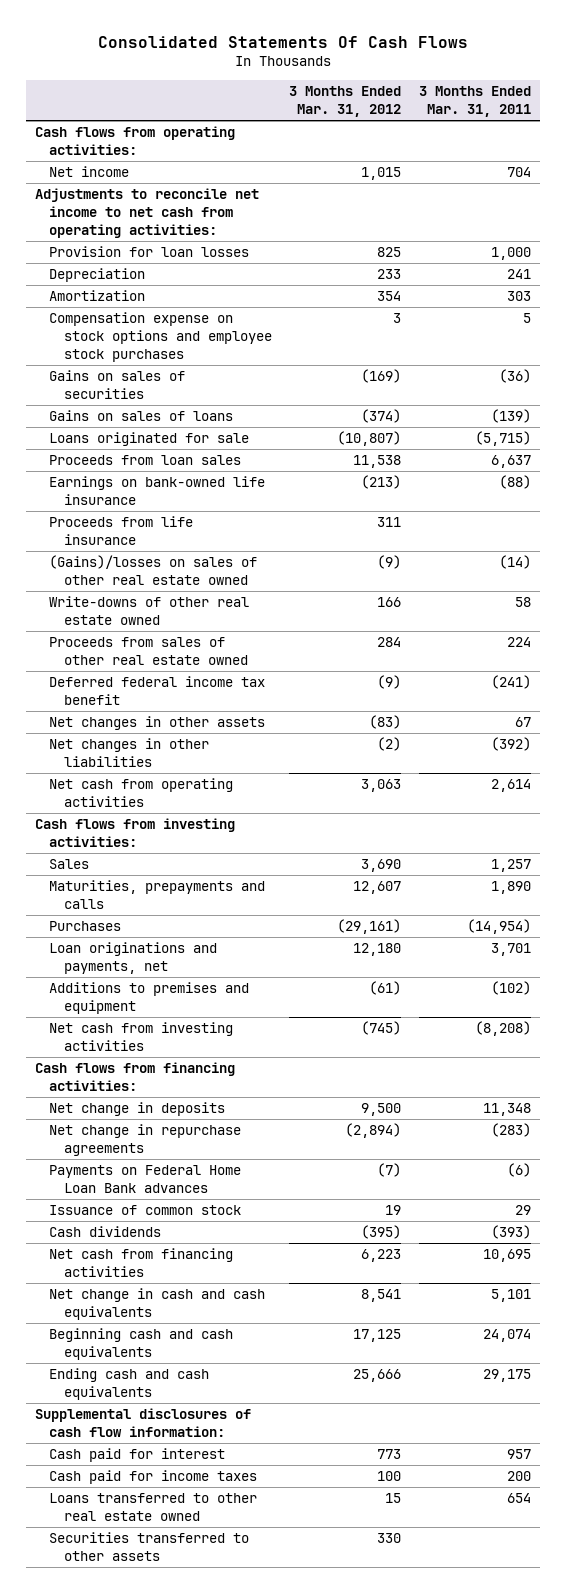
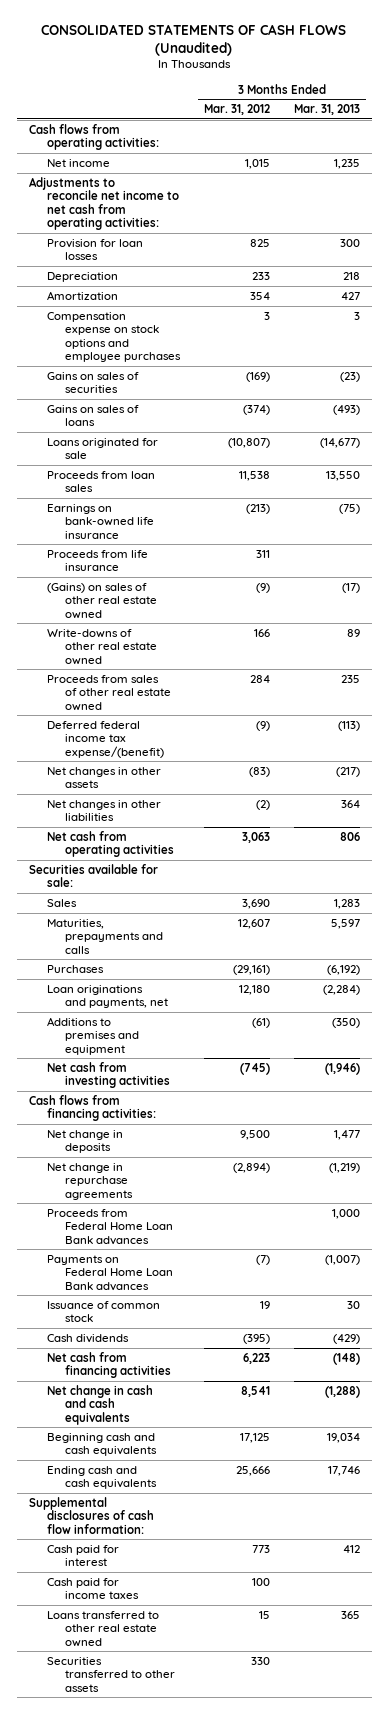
- Consolidated Statements Of Cash Flows
+ CONSOLIDATED STATEMENTS OF CASH FLOWS (Unaudited)
- | 3 Months Ended Mar. 31, 2012 | 3 Months Ended Mar. 31, 2011
+ | 3 Months Ended Mar. 31, 2012 | 3 Months Ended Mar. 31, 2013
- Compensation expense on stock options and employee stock purchases | 3 | 5
+ Compensation expense on stock options and employee purchases | 3 | 3
- (Gains)/losses on sales of other real estate owned | (9) | (14)
+ (Gains) on sales of other real estate owned | (9) | (17)
- Deferred federal income tax benefit | (9) | (241)
+ Deferred federal income tax expense/(benefit) | (9) | (113)
- Cash flows from investing activities:
+ Securities available for sale:
+ Proceeds from Federal Home Loan Bank advances | | 1,000

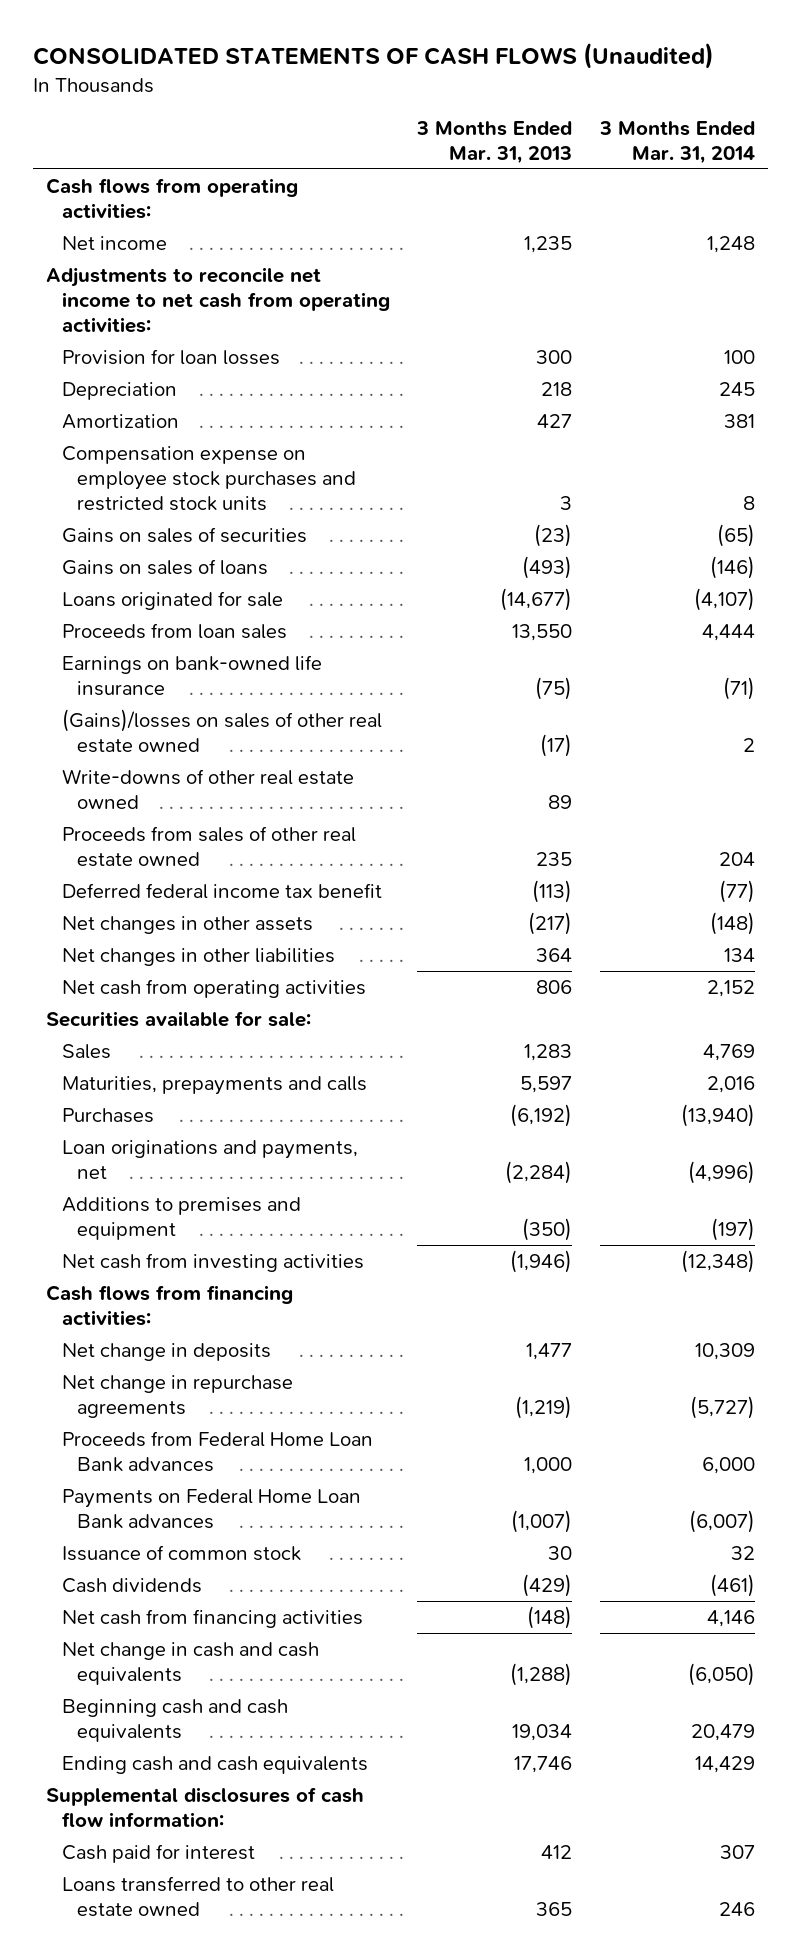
- | 3 Months Ended Mar. 31, 2012 | 3 Months Ended Mar. 31, 2013
+ | 3 Months Ended Mar. 31, 2013 | 3 Months Ended Mar. 31, 2014
- Compensation expense on stock options and employee purchases | 3 | 3
+ Compensation expense on employee stock purchases and restricted stock units | 3 | 8
- Proceeds from life insurance | 311 |
- (Gains) on sales of other real estate owned | (9) | (17)
+ (Gains)/losses on sales of other real estate owned | (17) | 2
- Deferred federal income tax expense/(benefit) | (9) | (113)
+ Deferred federal income tax benefit | (113) | (77)
- Cash paid for income taxes | 100 |
- Securities transferred to other assets | 330 |

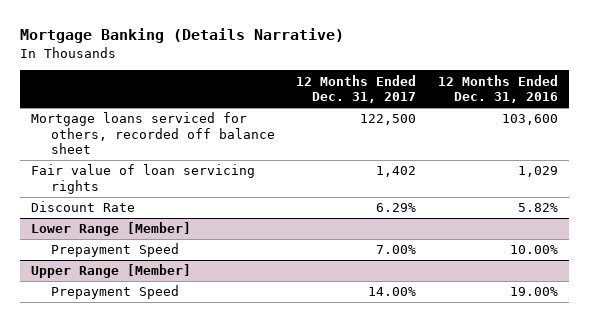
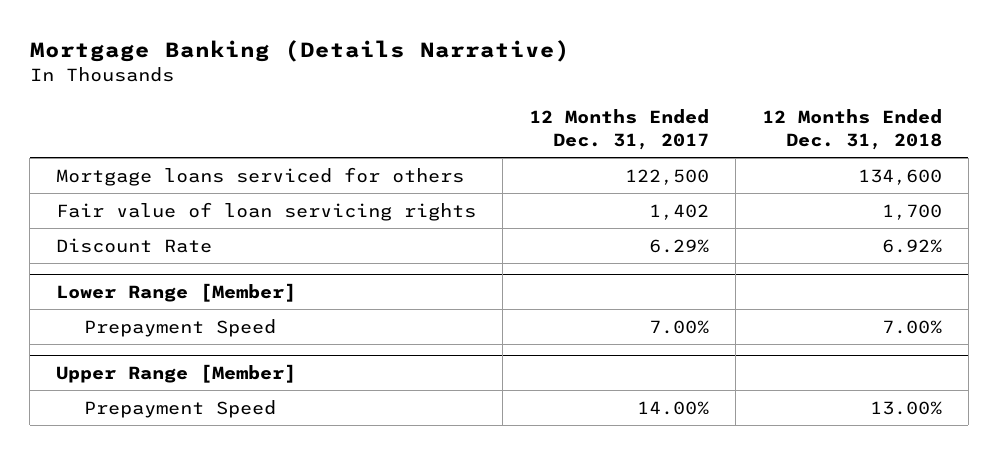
- | 12 Months Ended Dec. 31, 2017 | 12 Months Ended Dec. 31, 2016
+ | 12 Months Ended Dec. 31, 2017 | 12 Months Ended Dec. 31, 2018
- Mortgage loans serviced for others, recorded off balance sheet | 122,500 | 103,600
+ Mortgage loans serviced for others | 122,500 | 134,600

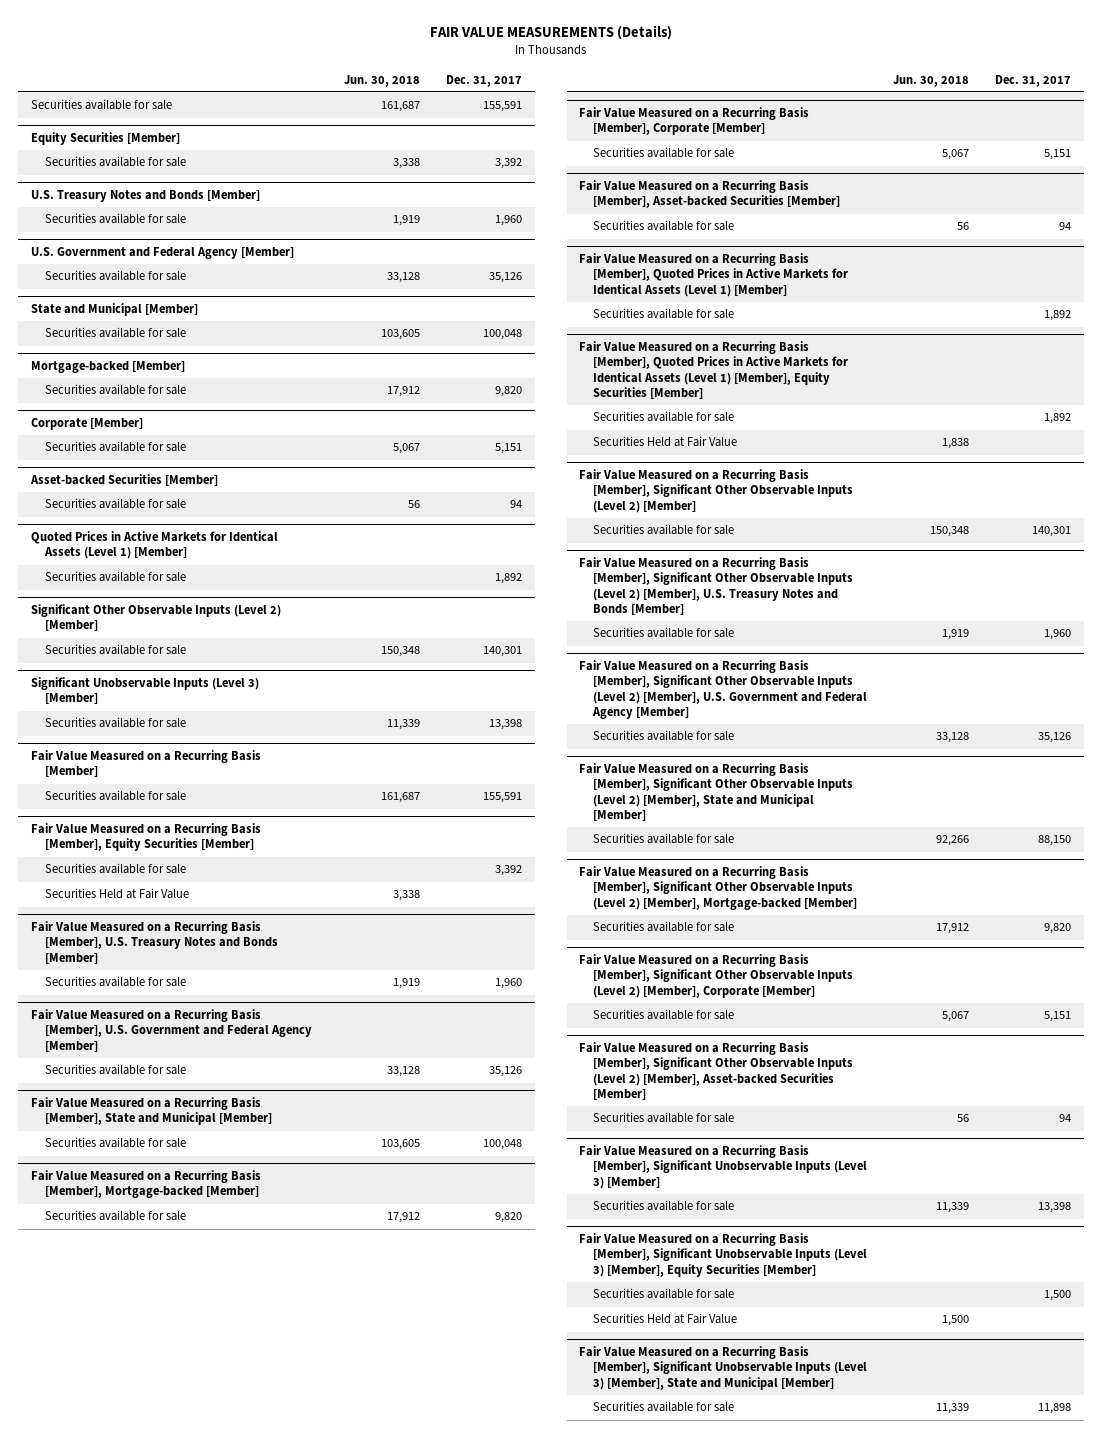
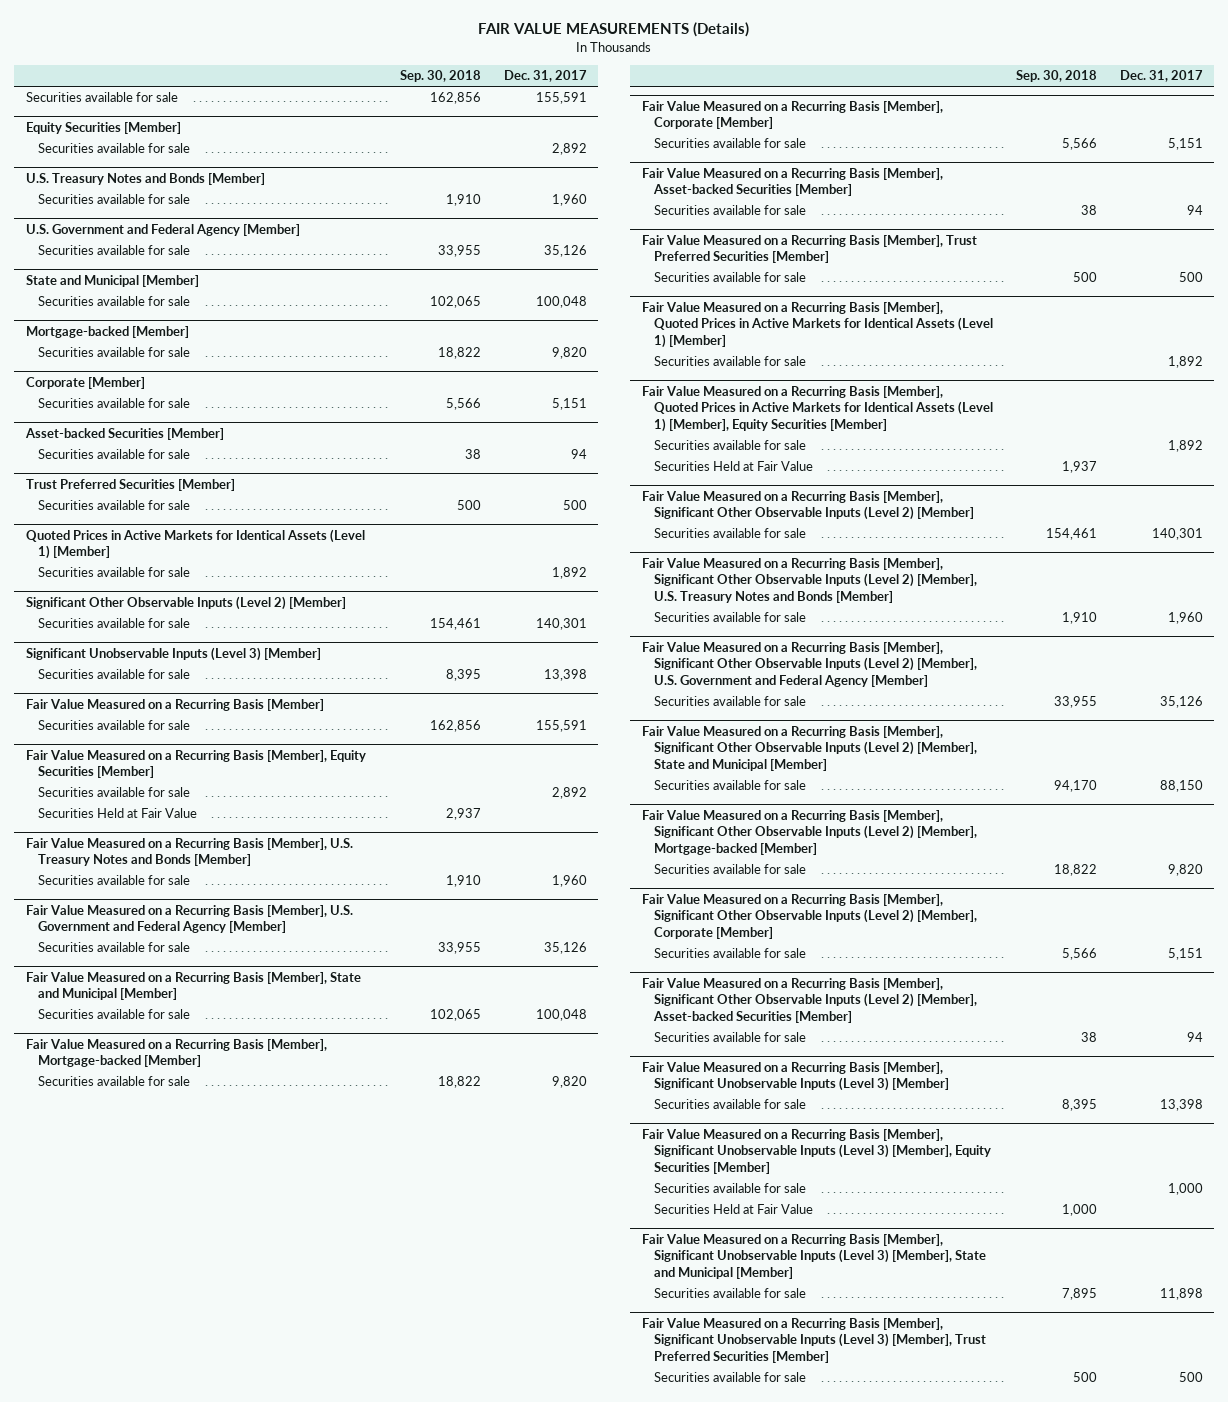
- | Jun. 30, 2018 | Dec. 31, 2017
+ | Sep. 30, 2018 | Dec. 31, 2017
@ Equity Securities [Member]
- Securities available for sale | 3,338 | 3,392
+ Securities available for sale | | 2,892
+ Trust Preferred Securities [Member]
+ Securities available for sale | 500 | 500
@ Fair Value Measured on a Recurring Basis [Member], Equity Securities [Member]
- Securities available for sale | | 3,392
+ Securities available for sale | | 2,892
+ Fair Value Measured on a Recurring Basis [Member], Trust Preferred Securities [Member]
+ Securities available for sale | 500 | 500
@ Fair Value Measured on a Recurring Basis [Member], Significant Unobservable Inputs (Level 3) [Member], Equity Securities [Member]
- Securities available for sale | | 1,500
+ Securities available for sale | | 1,000
+ Fair Value Measured on a Recurring Basis [Member], Significant Unobservable Inputs (Level 3) [Member], Trust Preferred Securities [Member]
+ Securities available for sale | 500 | 500

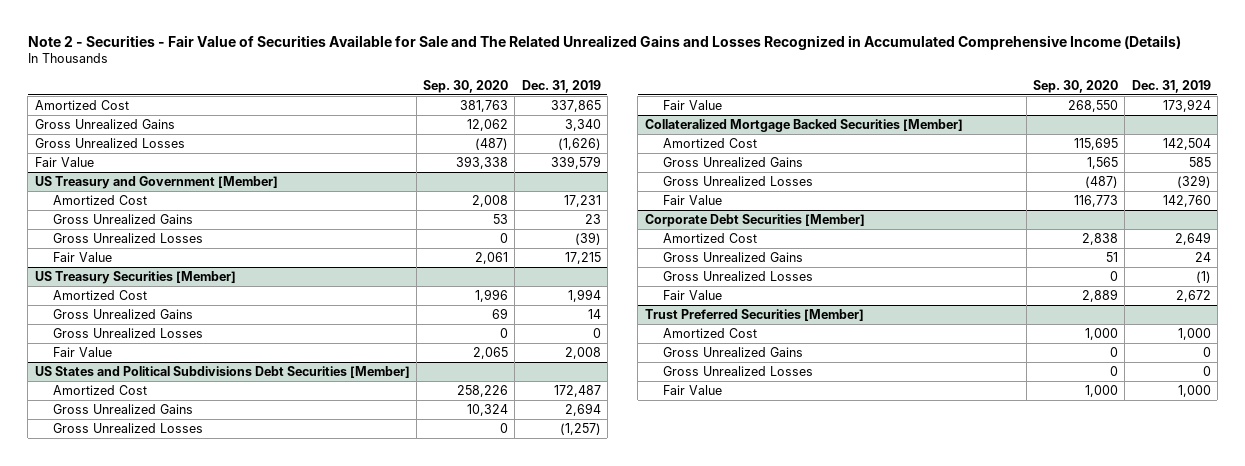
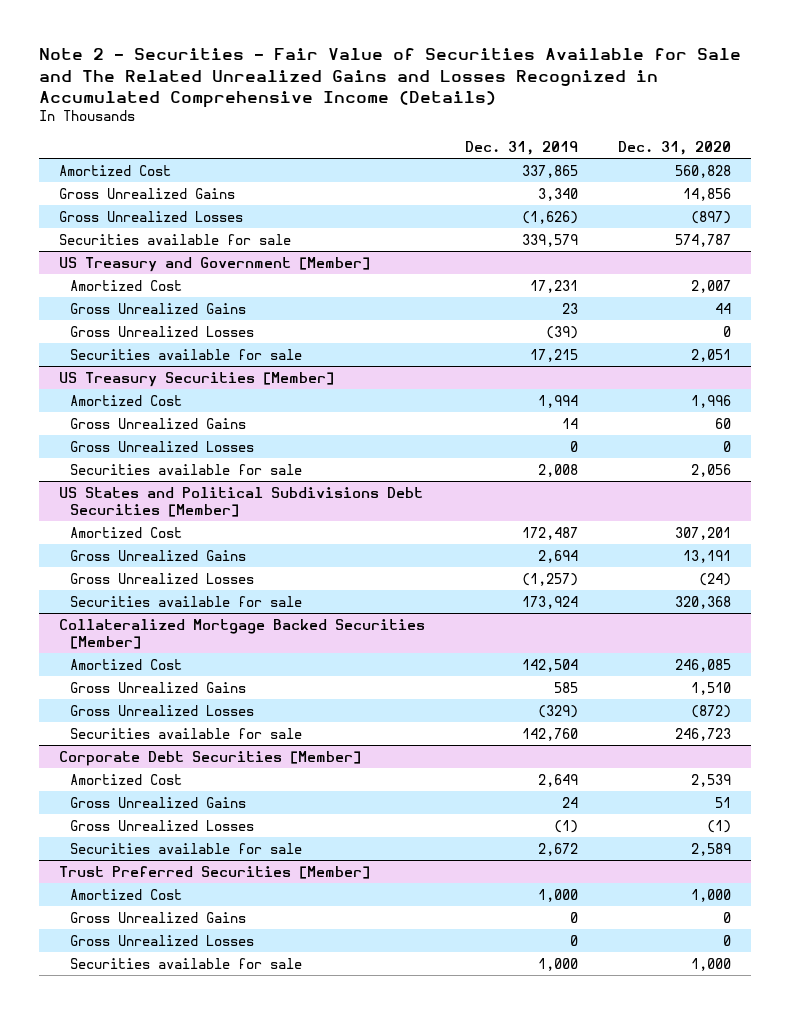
- | Sep. 30, 2020 | Dec. 31, 2019
+ | Dec. 31, 2019 | Dec. 31, 2020
- Fair Value | 393,338 | 339,579
+ Securities available for sale | 339,579 | 574,787
@ US Treasury and Government [Member]
- Fair Value | 2,061 | 17,215
+ Securities available for sale | 17,215 | 2,051
@ US Treasury Securities [Member]
- Fair Value | 2,065 | 2,008
+ Securities available for sale | 2,008 | 2,056
@ US States and Political Subdivisions Debt Securities [Member]
- Fair Value | 268,550 | 173,924
+ Securities available for sale | 173,924 | 320,368
@ Collateralized Mortgage Backed Securities [Member]
- Fair Value | 116,773 | 142,760
+ Securities available for sale | 142,760 | 246,723
@ Corporate Debt Securities [Member]
- Fair Value | 2,889 | 2,672
+ Securities available for sale | 2,672 | 2,589
@ Trust Preferred Securities [Member]
- Fair Value | 1,000 | 1,000
+ Securities available for sale | 1,000 | 1,000

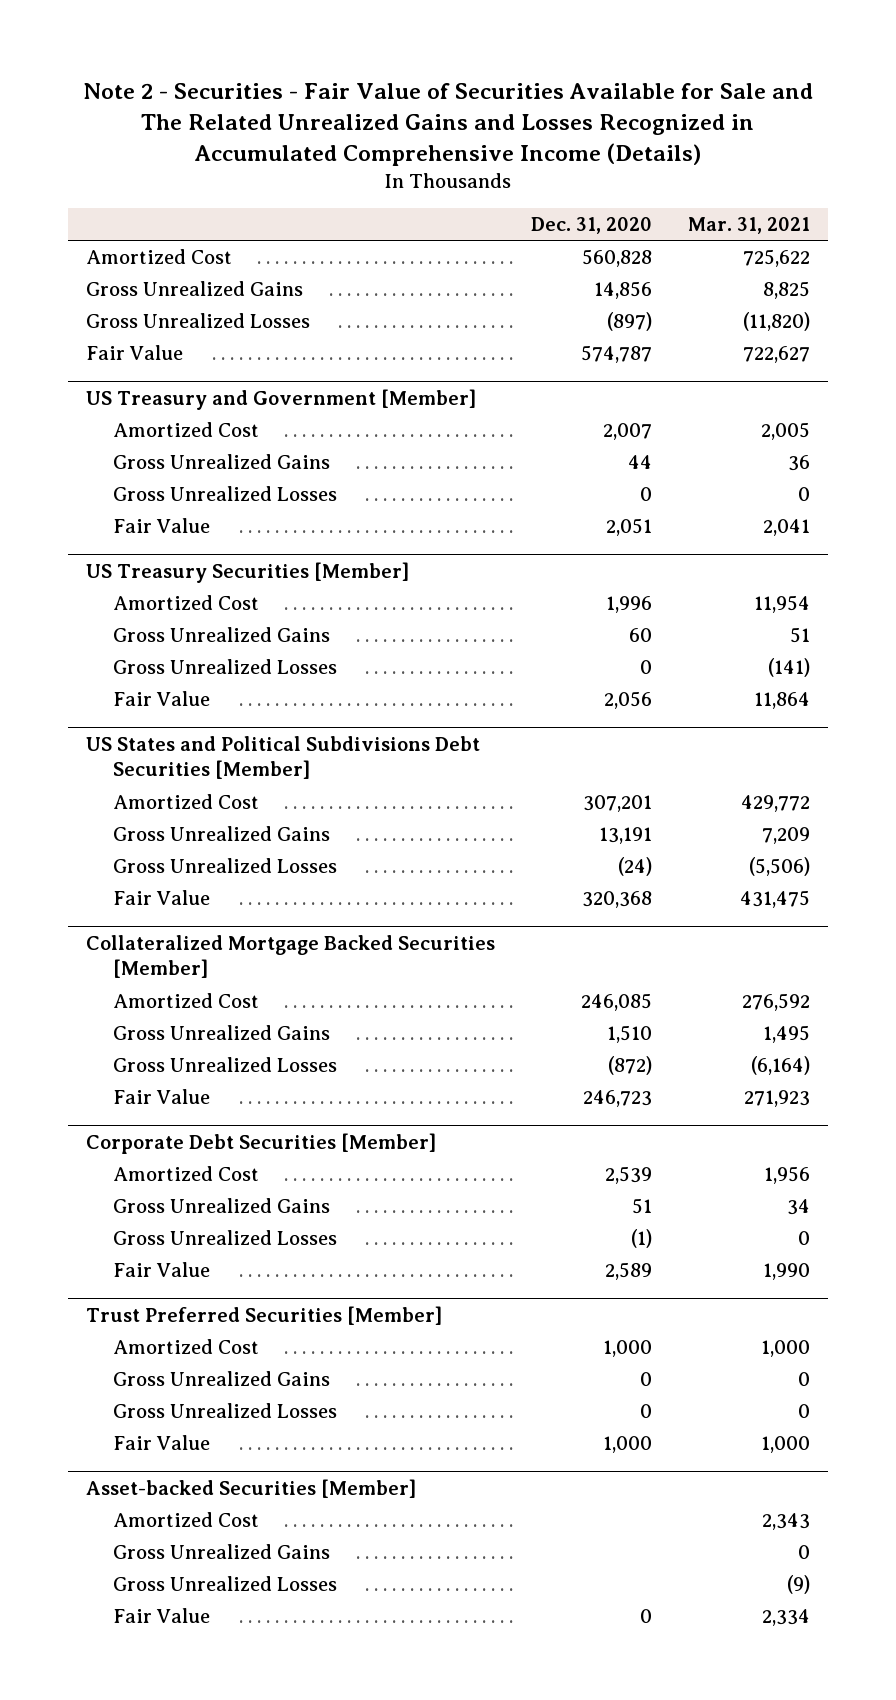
- | Dec. 31, 2019 | Dec. 31, 2020
+ | Dec. 31, 2020 | Mar. 31, 2021
- Securities available for sale | 339,579 | 574,787
+ Fair Value | 574,787 | 722,627
@ US Treasury and Government [Member]
- Securities available for sale | 17,215 | 2,051
+ Fair Value | 2,051 | 2,041
@ US Treasury Securities [Member]
- Securities available for sale | 2,008 | 2,056
+ Fair Value | 2,056 | 11,864
@ US States and Political Subdivisions Debt Securities [Member]
- Securities available for sale | 173,924 | 320,368
+ Fair Value | 320,368 | 431,475
@ Collateralized Mortgage Backed Securities [Member]
- Securities available for sale | 142,760 | 246,723
+ Fair Value | 246,723 | 271,923
@ Corporate Debt Securities [Member]
- Securities available for sale | 2,672 | 2,589
+ Fair Value | 2,589 | 1,990
@ Trust Preferred Securities [Member]
- Securities available for sale | 1,000 | 1,000
+ Fair Value | 1,000 | 1,000
+ Asset-backed Securities [Member]
+ Amortized Cost | | 2,343
+ Gross Unrealized Gains | | 0
+ Gross Unrealized Losses | | (9)
+ Fair Value | 0 | 2,334

